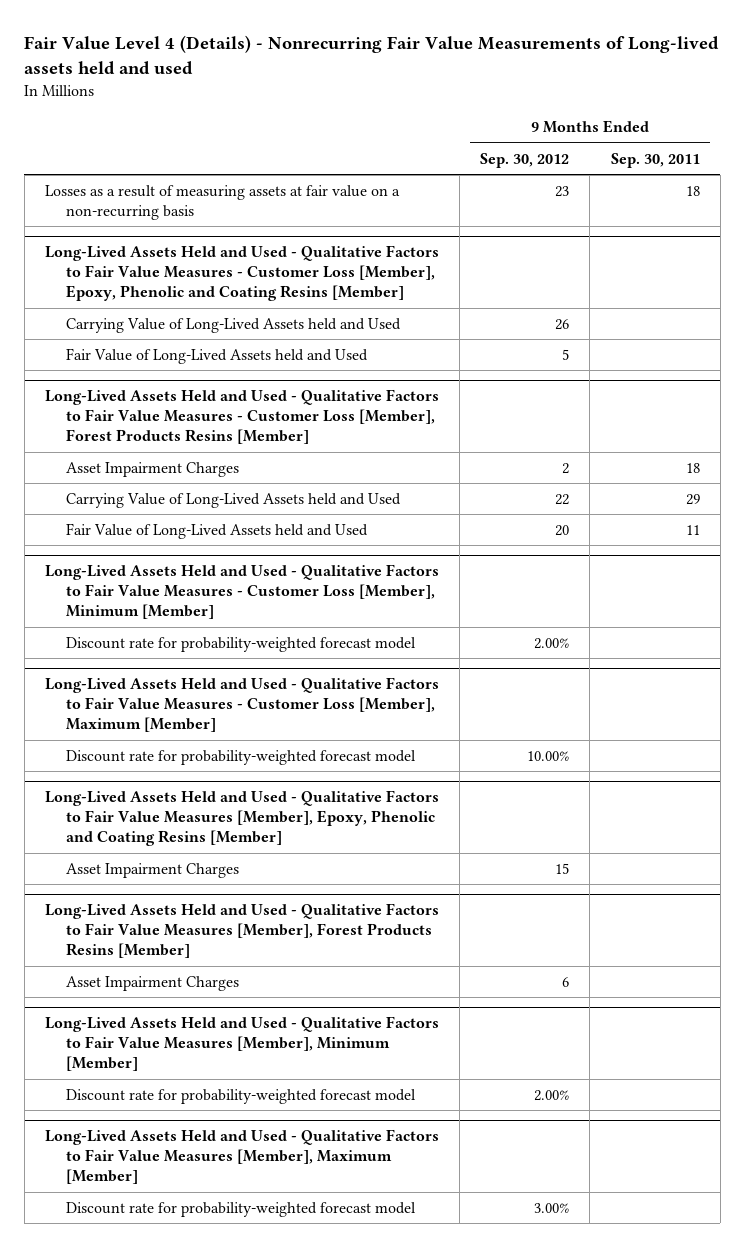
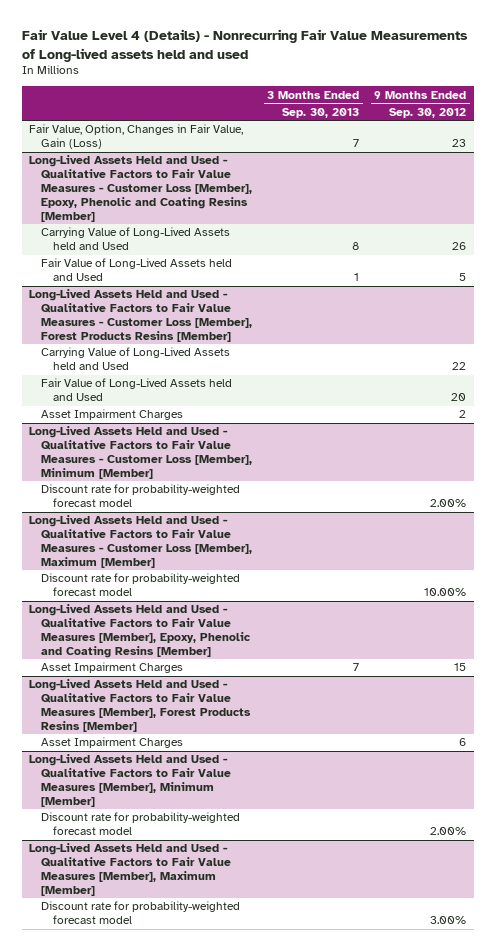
- | 9 Months Ended Sep. 30, 2012 | 9 Months Ended Sep. 30, 2011
+ | 3 Months Ended Sep. 30, 2013 | 9 Months Ended Sep. 30, 2012
- Losses as a result of measuring assets at fair value on a non-recurring basis | 23 | 18
+ Fair Value, Option, Changes in Fair Value, Gain (Loss) | 7 | 23
@ Long-Lived Assets Held and Used - Qualitative Factors to Fair Value Measures - Customer Loss [Member], Forest Products Resins [Member]
moved down: Asset Impairment Charges | | 2

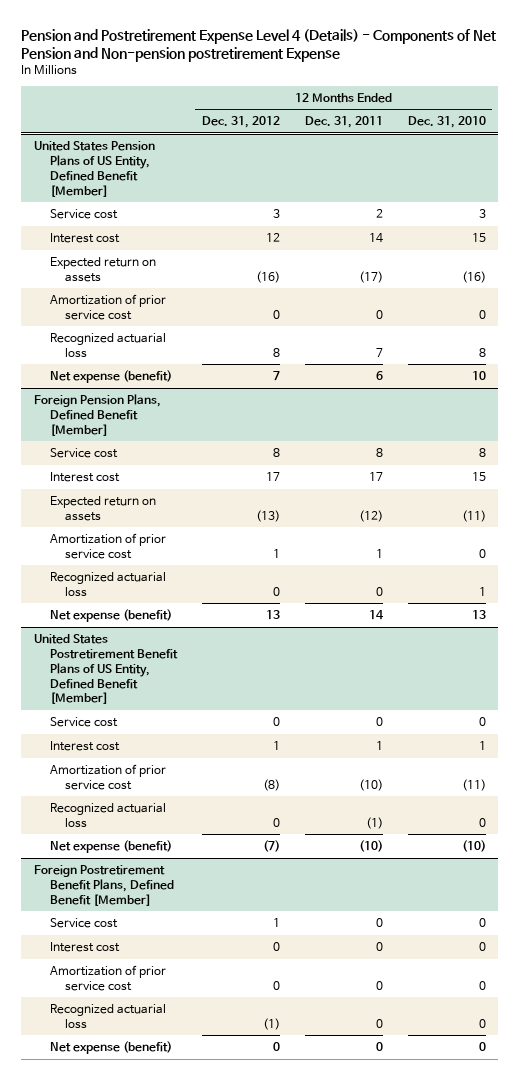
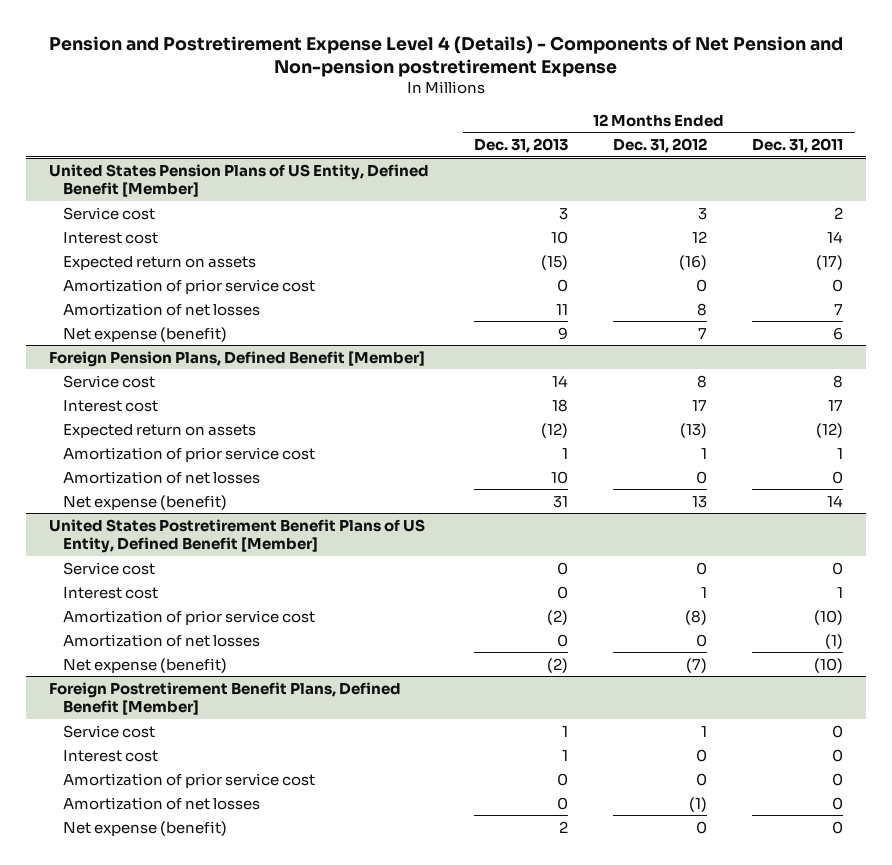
- | 12 Months Ended Dec. 31, 2012 | 12 Months Ended Dec. 31, 2011 | 12 Months Ended Dec. 31, 2010
+ | 12 Months Ended Dec. 31, 2013 | 12 Months Ended Dec. 31, 2012 | 12 Months Ended Dec. 31, 2011
@ United States Pension Plans of US Entity, Defined Benefit [Member]
- Recognized actuarial loss | 8 | 7 | 8
+ Amortization of net losses | 11 | 8 | 7
@ Foreign Pension Plans, Defined Benefit [Member]
- Recognized actuarial loss | 0 | 0 | 1
+ Amortization of net losses | 10 | 0 | 0
@ United States Postretirement Benefit Plans of US Entity, Defined Benefit [Member]
- Recognized actuarial loss | 0 | (1) | 0
+ Amortization of net losses | 0 | 0 | (1)
@ Foreign Postretirement Benefit Plans, Defined Benefit [Member]
- Recognized actuarial loss | (1) | 0 | 0
+ Amortization of net losses | 0 | (1) | 0

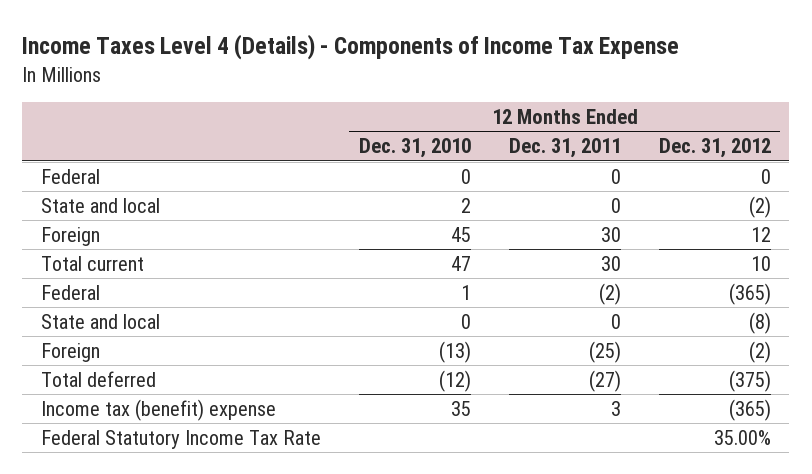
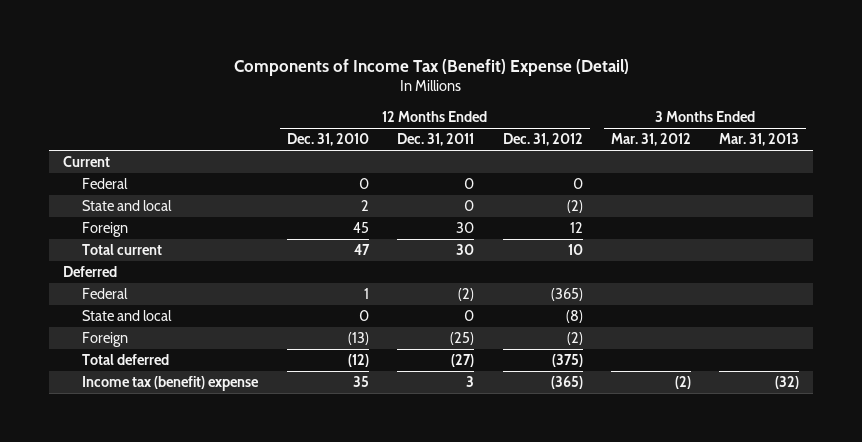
- Income Taxes Level 4 (Details) - Components of Income Tax Expense
+ Components of Income Tax (Benefit) Expense (Detail)
- | 12 Months Ended Dec. 31, 2010 | 12 Months Ended Dec. 31, 2011 | 12 Months Ended Dec. 31, 2012
+ | 12 Months Ended Dec. 31, 2010 | 12 Months Ended Dec. 31, 2011 | 12 Months Ended Dec. 31, 2012 | 3 Months Ended Mar. 31, 2012 | 3 Months Ended Mar. 31, 2013
+ Current
+ Deferred
- Federal Statutory Income Tax Rate | | | 35.00%

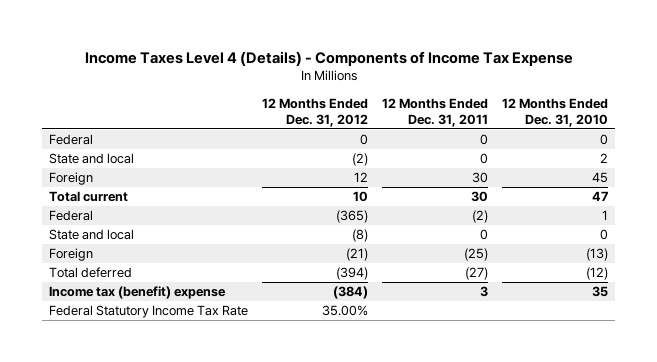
- Components of Income Tax (Benefit) Expense (Detail)
+ Income Taxes Level 4 (Details) - Components of Income Tax Expense
- | 12 Months Ended Dec. 31, 2010 | 12 Months Ended Dec. 31, 2011 | 12 Months Ended Dec. 31, 2012 | 3 Months Ended Mar. 31, 2012 | 3 Months Ended Mar. 31, 2013
+ | 12 Months Ended Dec. 31, 2012 | 12 Months Ended Dec. 31, 2011 | 12 Months Ended Dec. 31, 2010
- Current
- Deferred
- Foreign | (13) | (25) | (2) | |
- Total deferred | (12) | (27) | (375) | |
- Income tax (benefit) expense | 35 | 3 | (365) | (2) | (32)
+ Foreign | (21) | (25) | (13)
+ Total deferred | (394) | (27) | (12)
+ Income tax (benefit) expense | (384) | 3 | 35
+ Federal Statutory Income Tax Rate | 35.00% | |

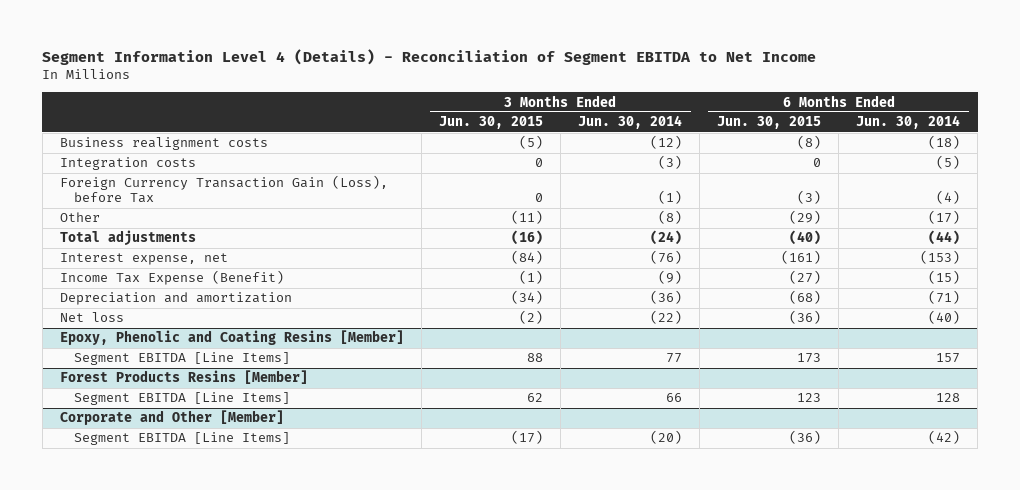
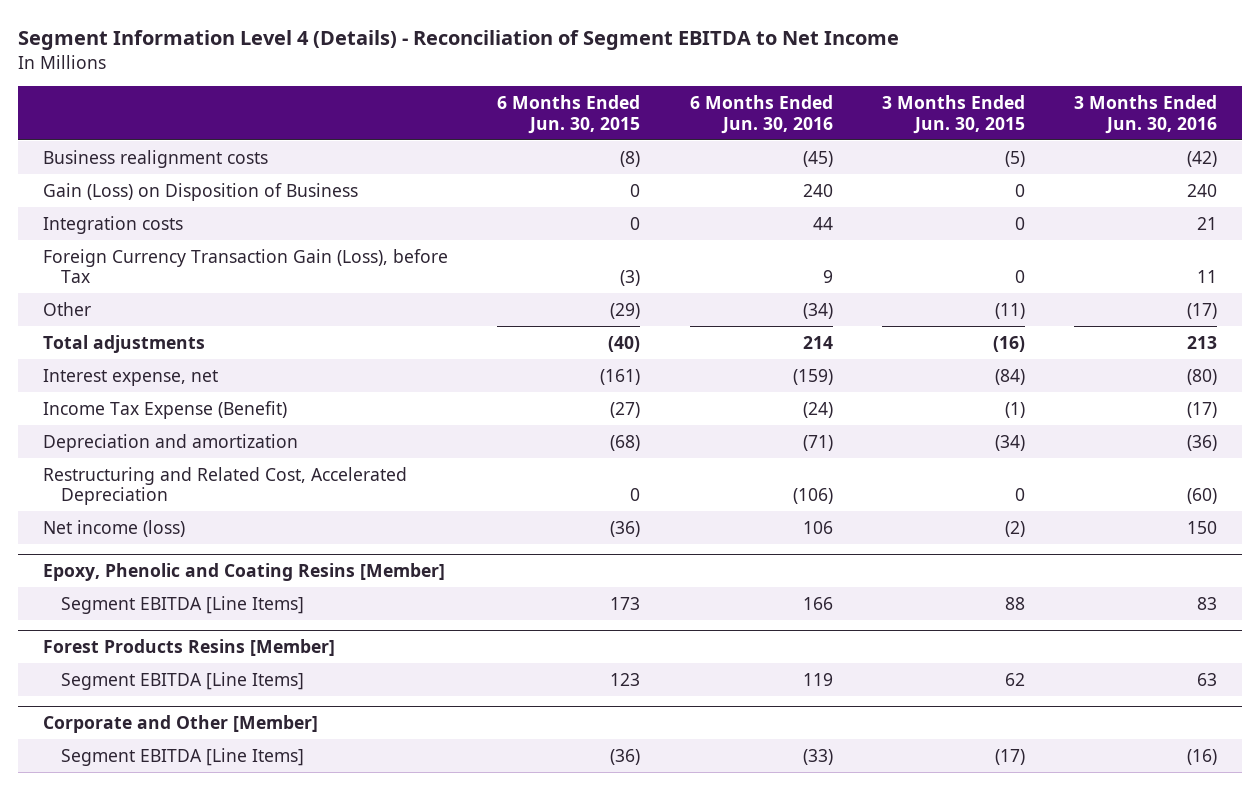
- | 3 Months Ended Jun. 30, 2015 | 3 Months Ended Jun. 30, 2014 | 6 Months Ended Jun. 30, 2015 | 6 Months Ended Jun. 30, 2014
+ | 6 Months Ended Jun. 30, 2015 | 6 Months Ended Jun. 30, 2016 | 3 Months Ended Jun. 30, 2015 | 3 Months Ended Jun. 30, 2016
+ Gain (Loss) on Disposition of Business | 0 | 240 | 0 | 240
- Net loss | (2) | (22) | (36) | (40)
+ Restructuring and Related Cost, Accelerated Depreciation | 0 | (106) | 0 | (60)
+ Net income (loss) | (36) | 106 | (2) | 150

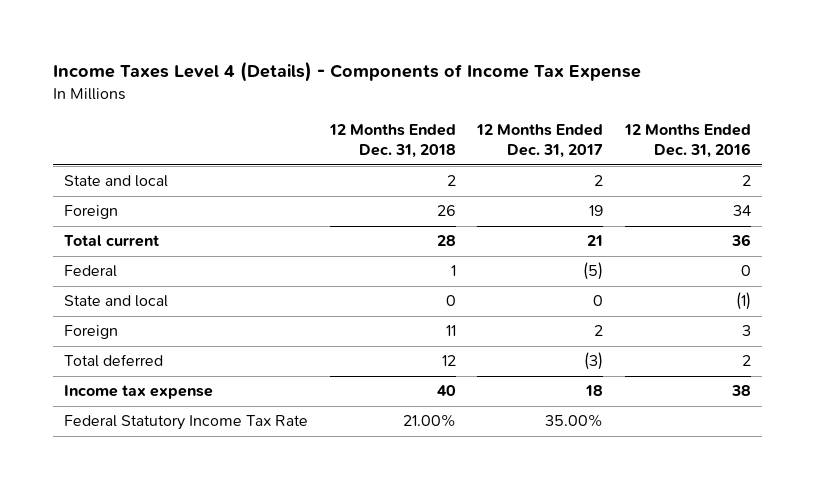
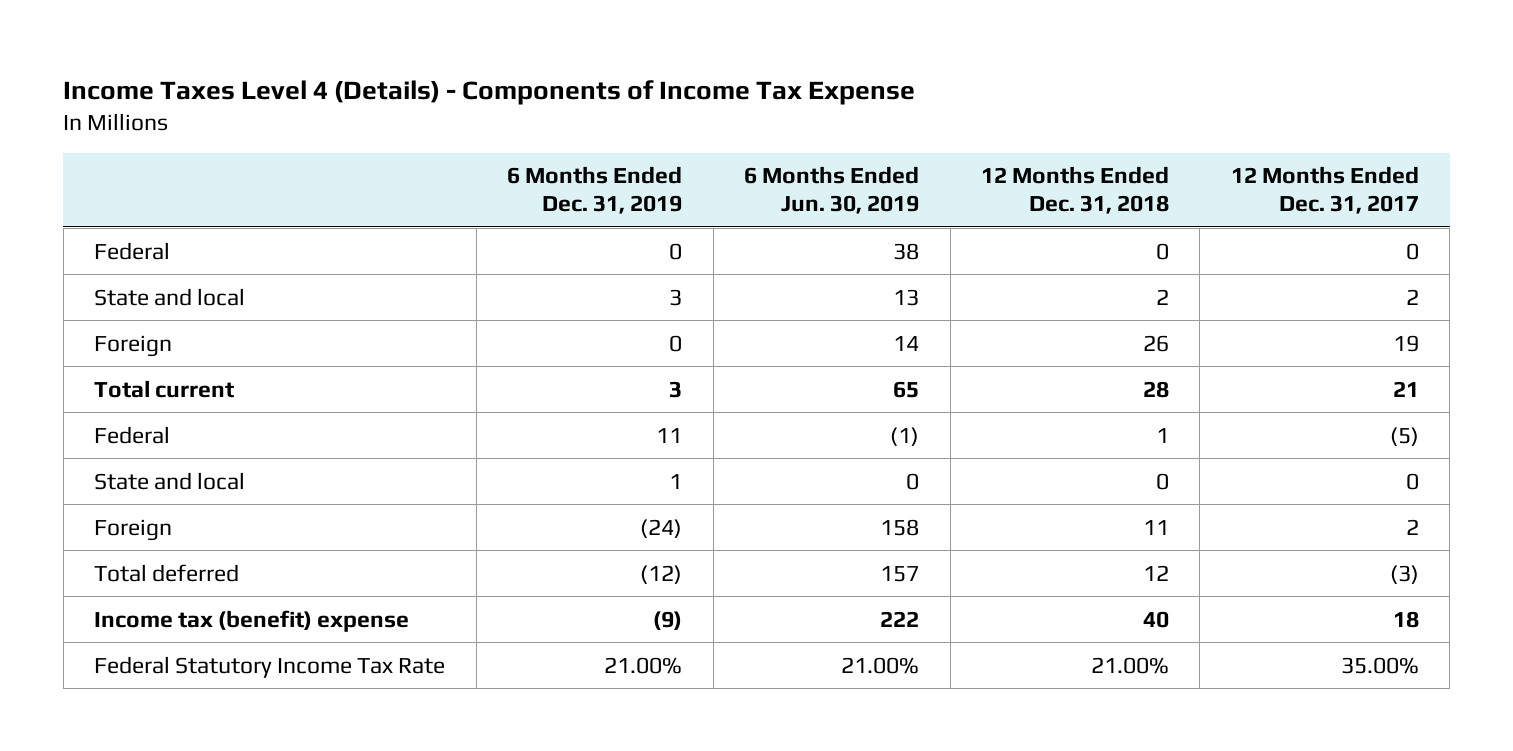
- | 12 Months Ended Dec. 31, 2018 | 12 Months Ended Dec. 31, 2017 | 12 Months Ended Dec. 31, 2016
+ | 6 Months Ended Dec. 31, 2019 | 6 Months Ended Jun. 30, 2019 | 12 Months Ended Dec. 31, 2018 | 12 Months Ended Dec. 31, 2017
+ Federal | 0 | 38 | 0 | 0
- Income tax expense | 40 | 18 | 38
+ Income tax (benefit) expense | (9) | 222 | 40 | 18

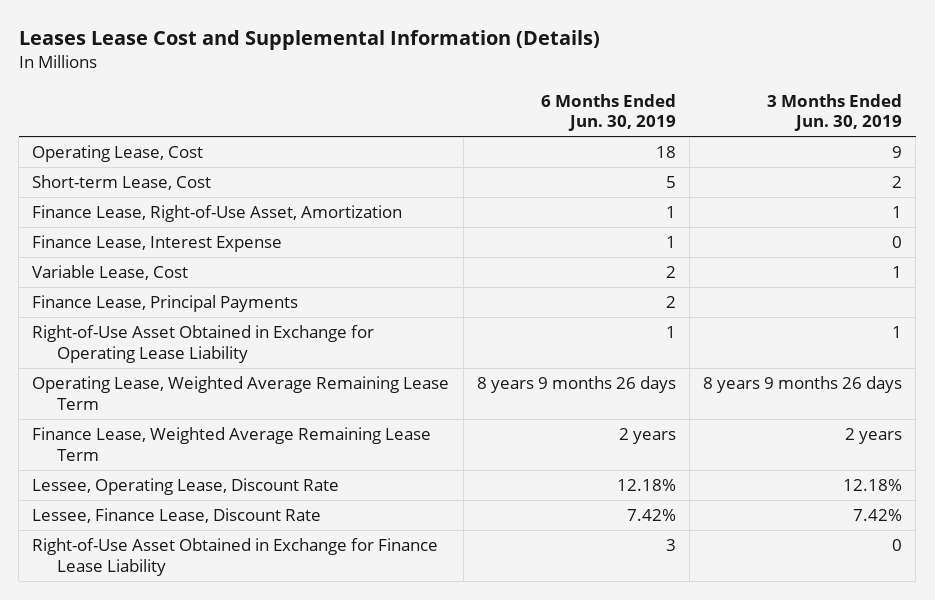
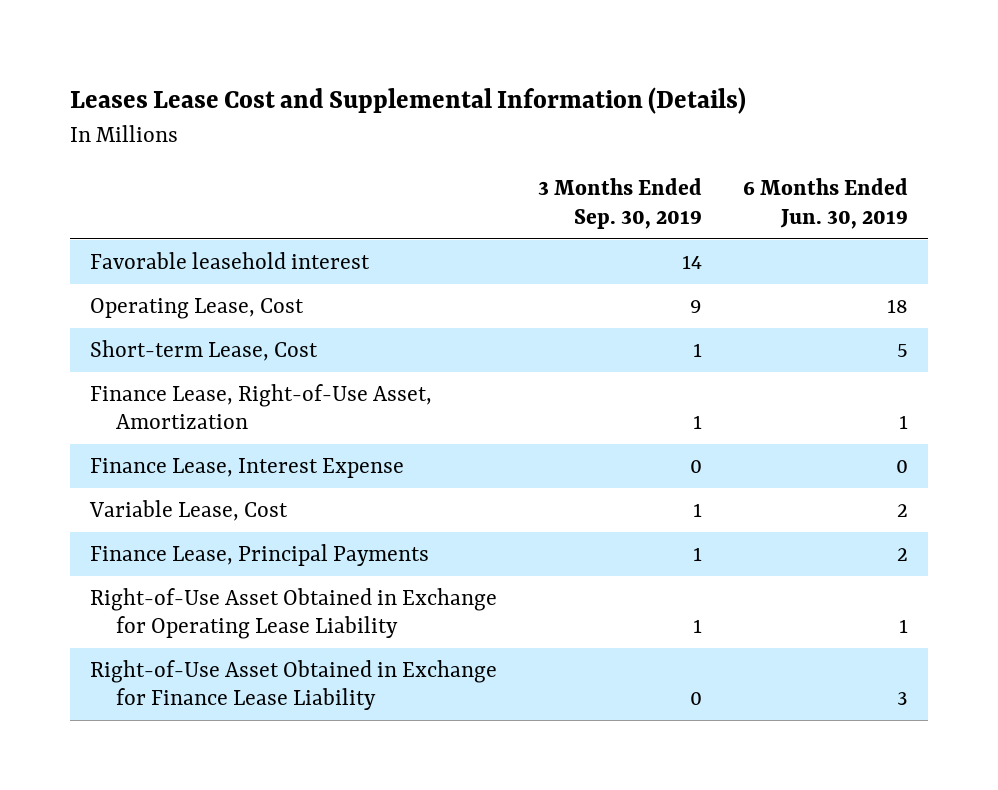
- | 6 Months Ended Jun. 30, 2019 | 3 Months Ended Jun. 30, 2019
+ | 3 Months Ended Sep. 30, 2019 | 6 Months Ended Jun. 30, 2019
+ Favorable leasehold interest | 14 |
- Finance Lease, Interest Expense | 1 | 0
+ Finance Lease, Interest Expense | 0 | 0
- Operating Lease, Weighted Average Remaining Lease Term | 8 years 9 months 26 days | 8 years 9 months 26 days
- Finance Lease, Weighted Average Remaining Lease Term | 2 years | 2 years
- Lessee, Operating Lease, Discount Rate | 12.18% | 12.18%
- Lessee, Finance Lease, Discount Rate | 7.42% | 7.42%

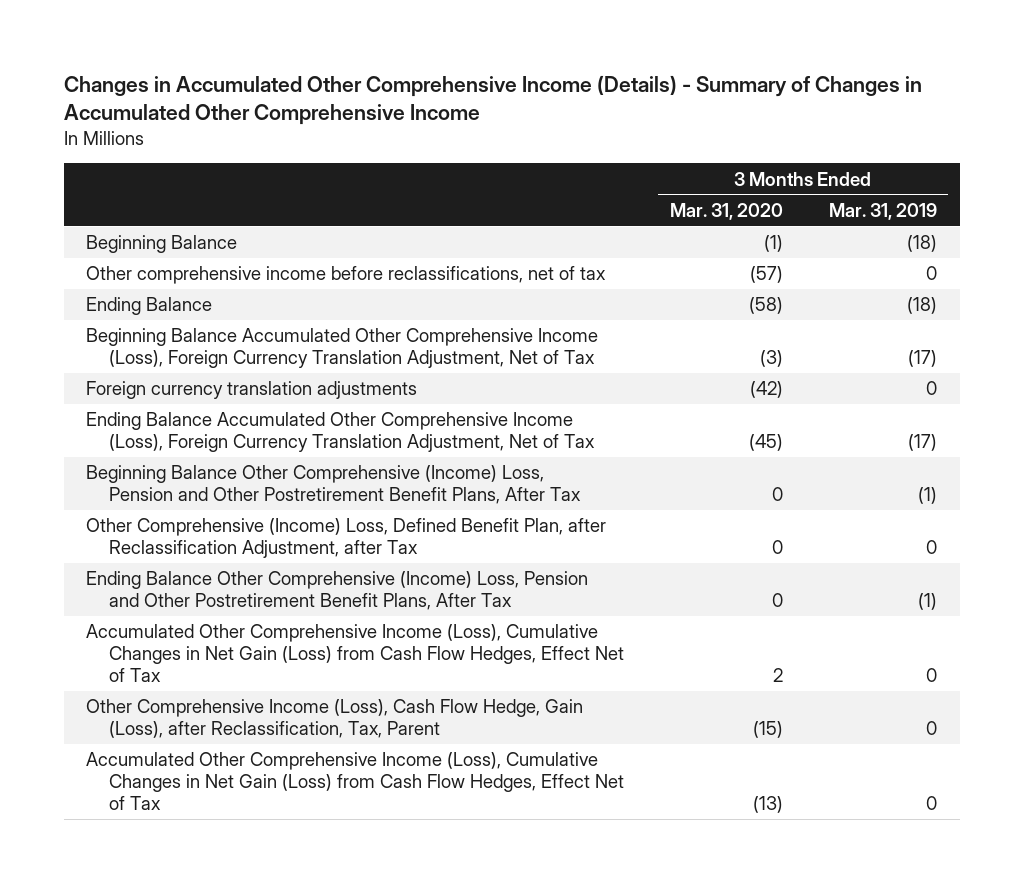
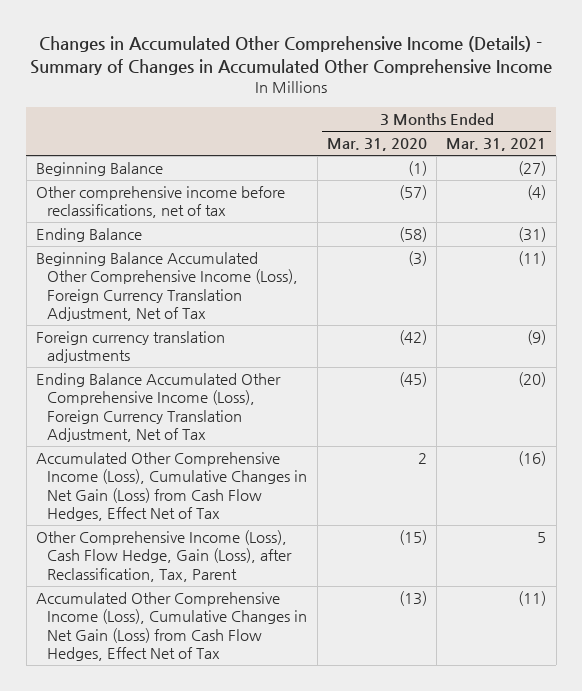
- | 3 Months Ended Mar. 31, 2020 | 3 Months Ended Mar. 31, 2019
+ | 3 Months Ended Mar. 31, 2020 | 3 Months Ended Mar. 31, 2021
- Beginning Balance Other Comprehensive (Income) Loss, Pension and Other Postretirement Benefit Plans, After Tax | 0 | (1)
- Other Comprehensive (Income) Loss, Defined Benefit Plan, after Reclassification Adjustment, after Tax | 0 | 0
- Ending Balance Other Comprehensive (Income) Loss, Pension and Other Postretirement Benefit Plans, After Tax | 0 | (1)

